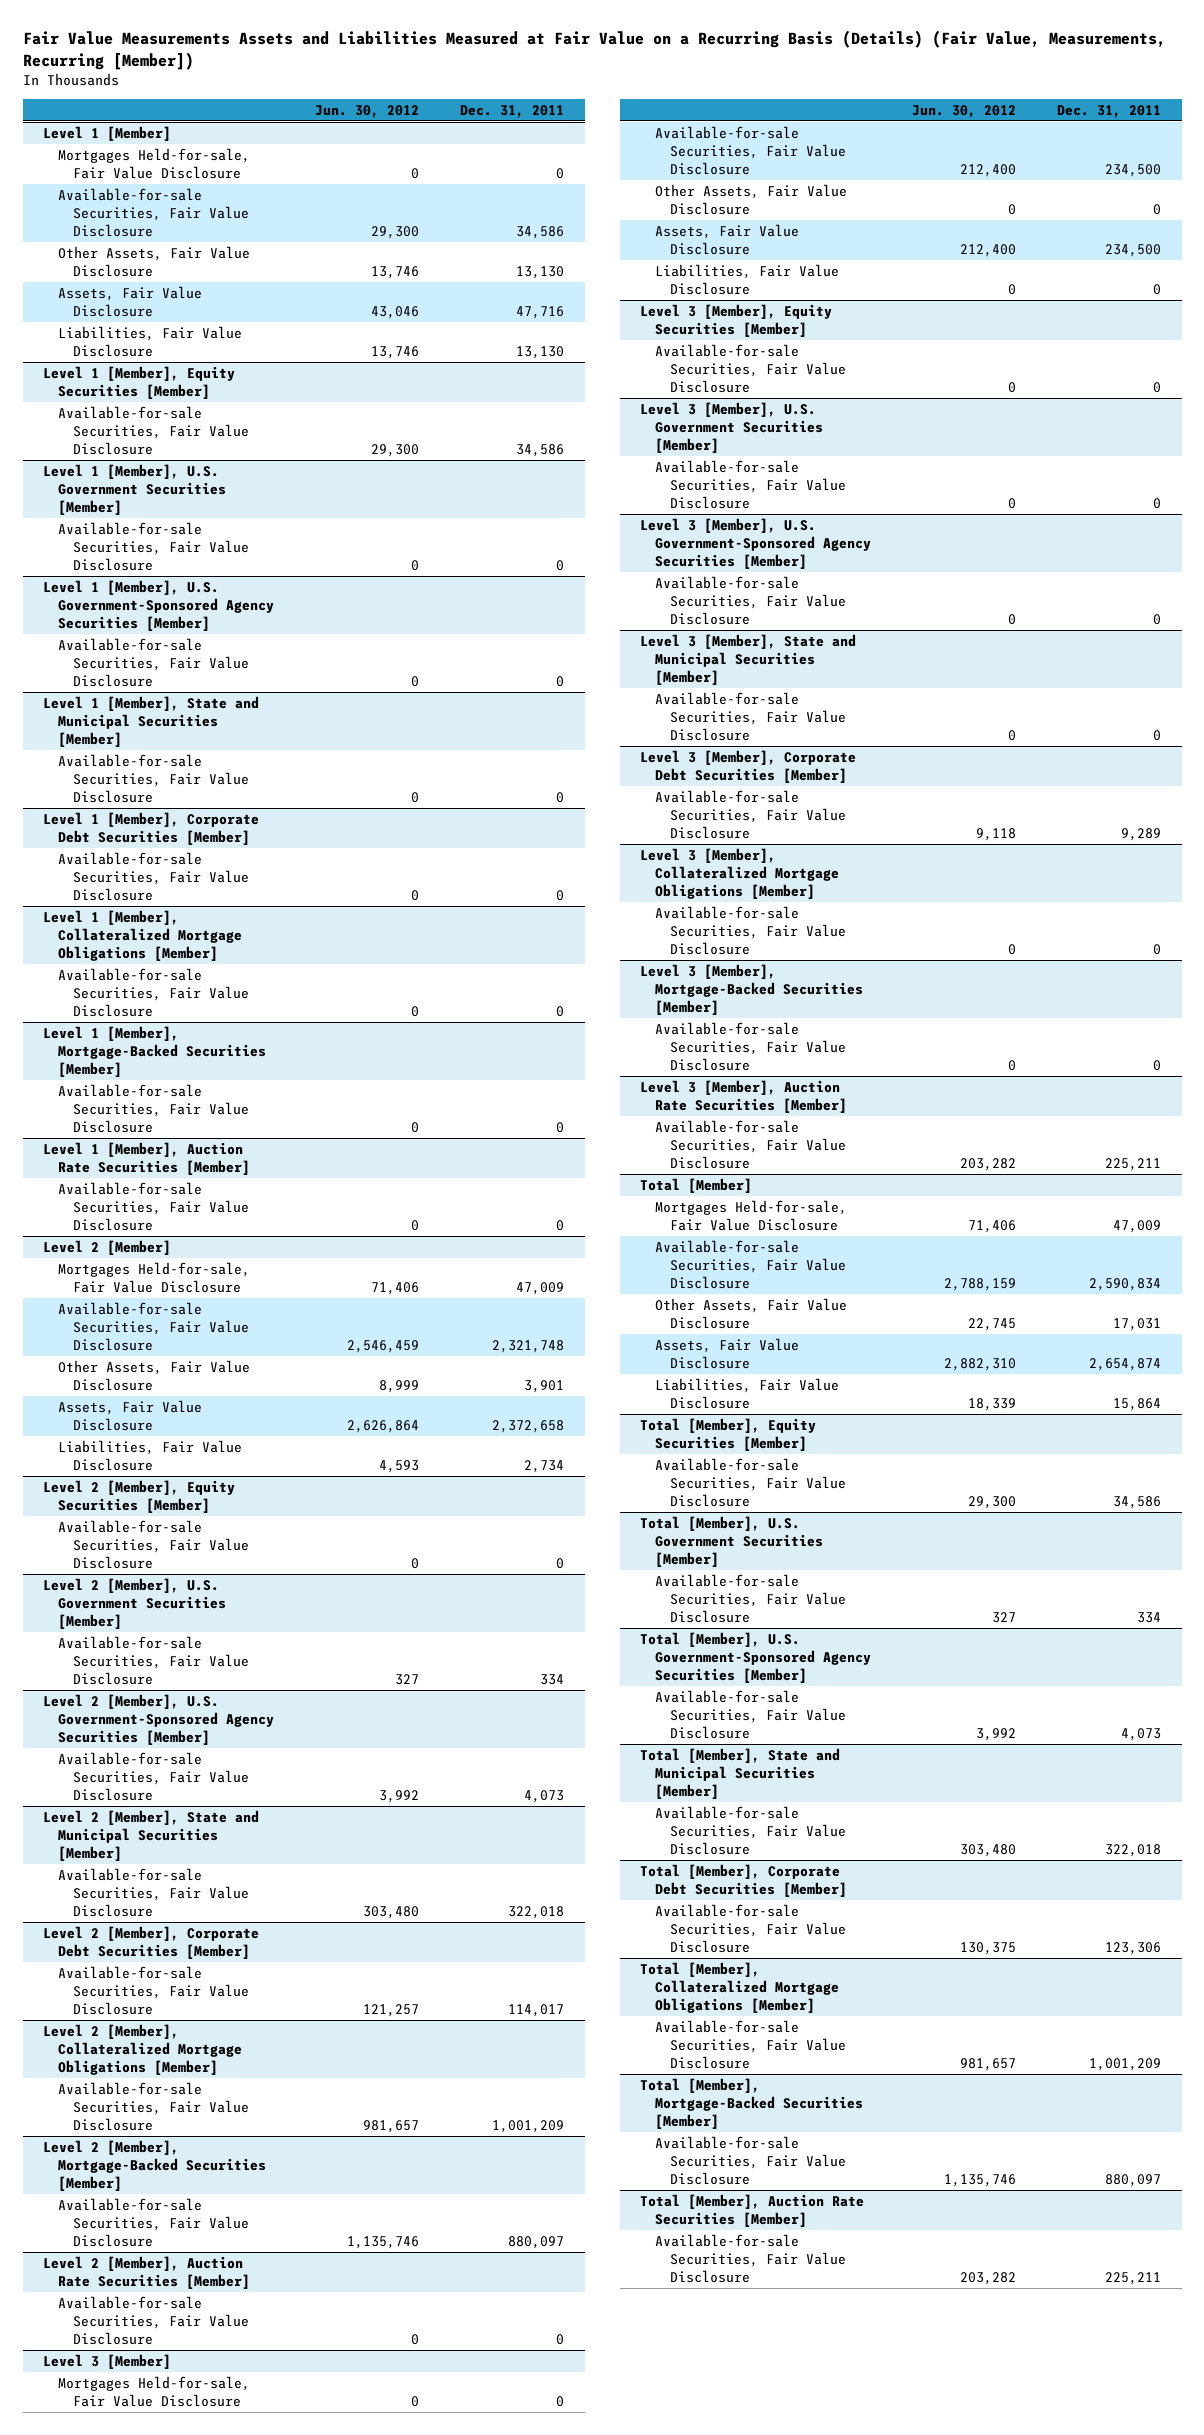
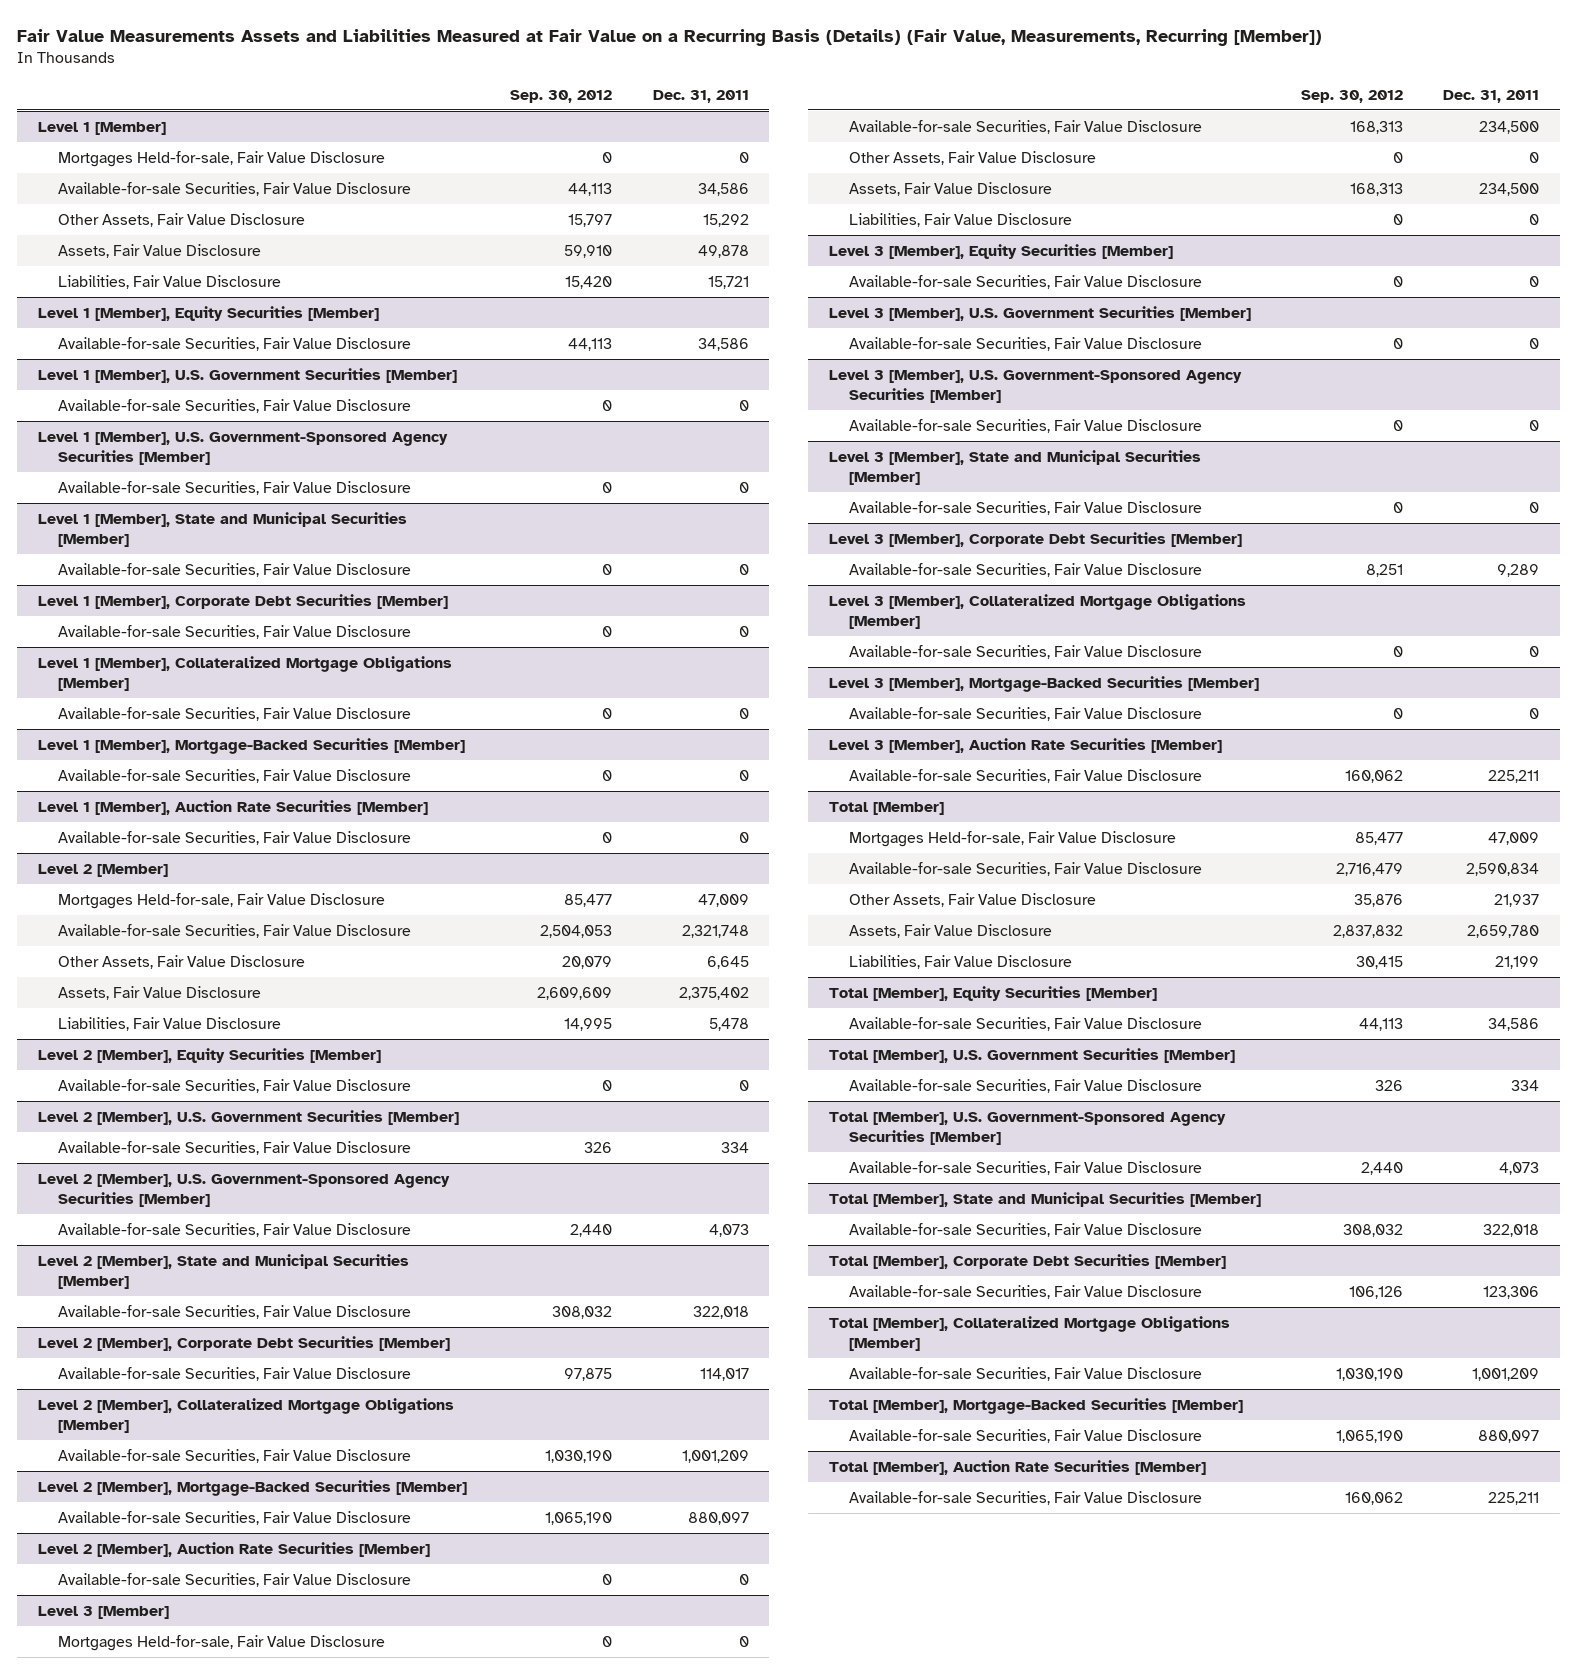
- | Jun. 30, 2012 | Dec. 31, 2011
+ | Sep. 30, 2012 | Dec. 31, 2011
@ Level 1 [Member]
- Other Assets, Fair Value Disclosure | 13,746 | 13,130
- Assets, Fair Value Disclosure | 43,046 | 47,716
- Liabilities, Fair Value Disclosure | 13,746 | 13,130
+ Other Assets, Fair Value Disclosure | 15,797 | 15,292
+ Assets, Fair Value Disclosure | 59,910 | 49,878
+ Liabilities, Fair Value Disclosure | 15,420 | 15,721
@ Level 2 [Member]
- Other Assets, Fair Value Disclosure | 8,999 | 3,901
- Assets, Fair Value Disclosure | 2,626,864 | 2,372,658
- Liabilities, Fair Value Disclosure | 4,593 | 2,734
+ Other Assets, Fair Value Disclosure | 20,079 | 6,645
+ Assets, Fair Value Disclosure | 2,609,609 | 2,375,402
+ Liabilities, Fair Value Disclosure | 14,995 | 5,478
@ Total [Member]
- Other Assets, Fair Value Disclosure | 22,745 | 17,031
- Assets, Fair Value Disclosure | 2,882,310 | 2,654,874
- Liabilities, Fair Value Disclosure | 18,339 | 15,864
+ Other Assets, Fair Value Disclosure | 35,876 | 21,937
+ Assets, Fair Value Disclosure | 2,837,832 | 2,659,780
+ Liabilities, Fair Value Disclosure | 30,415 | 21,199

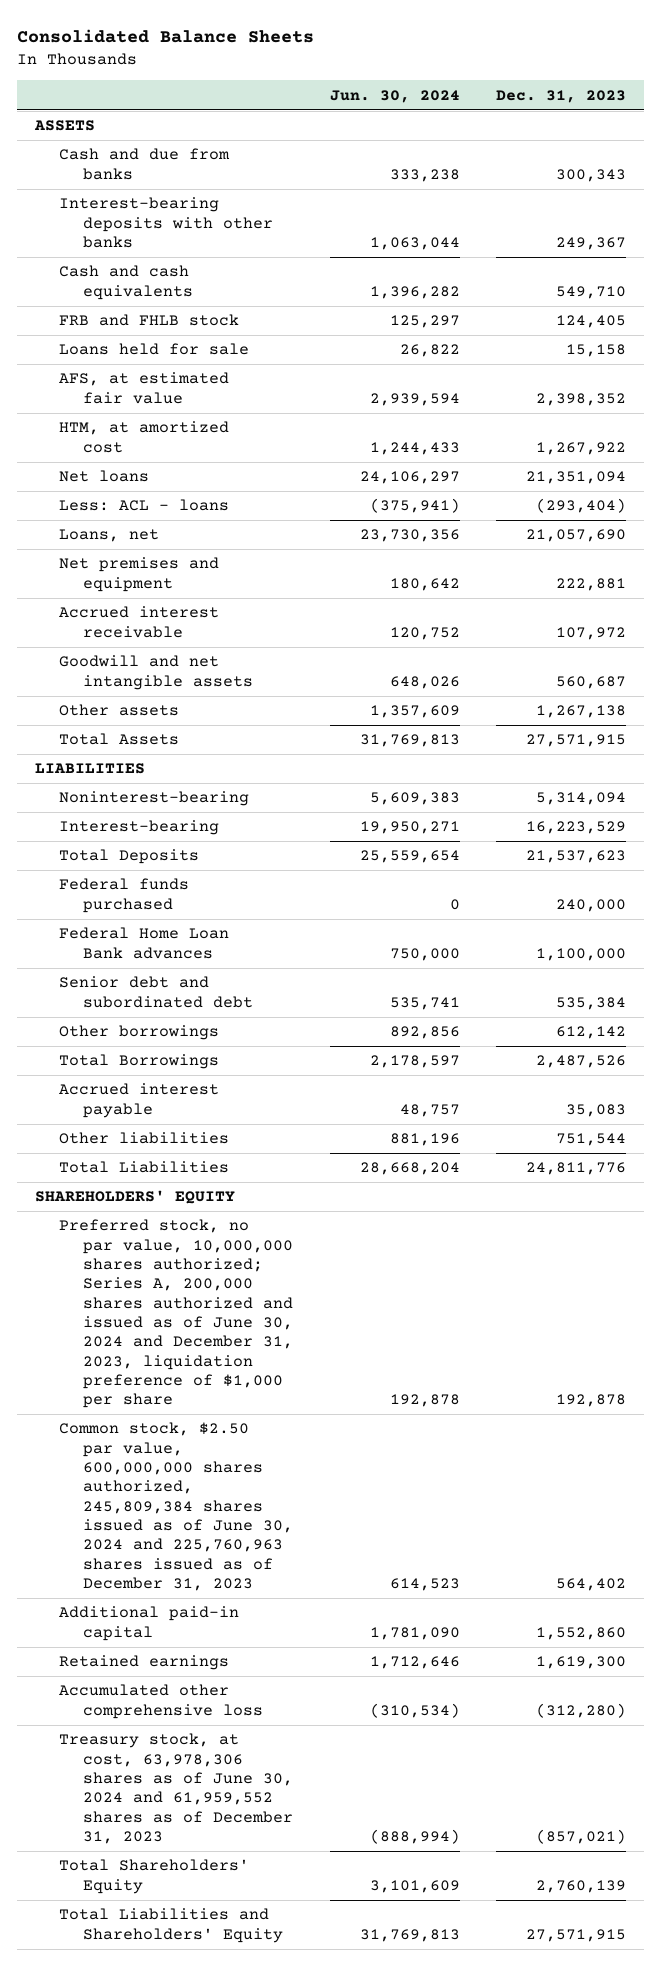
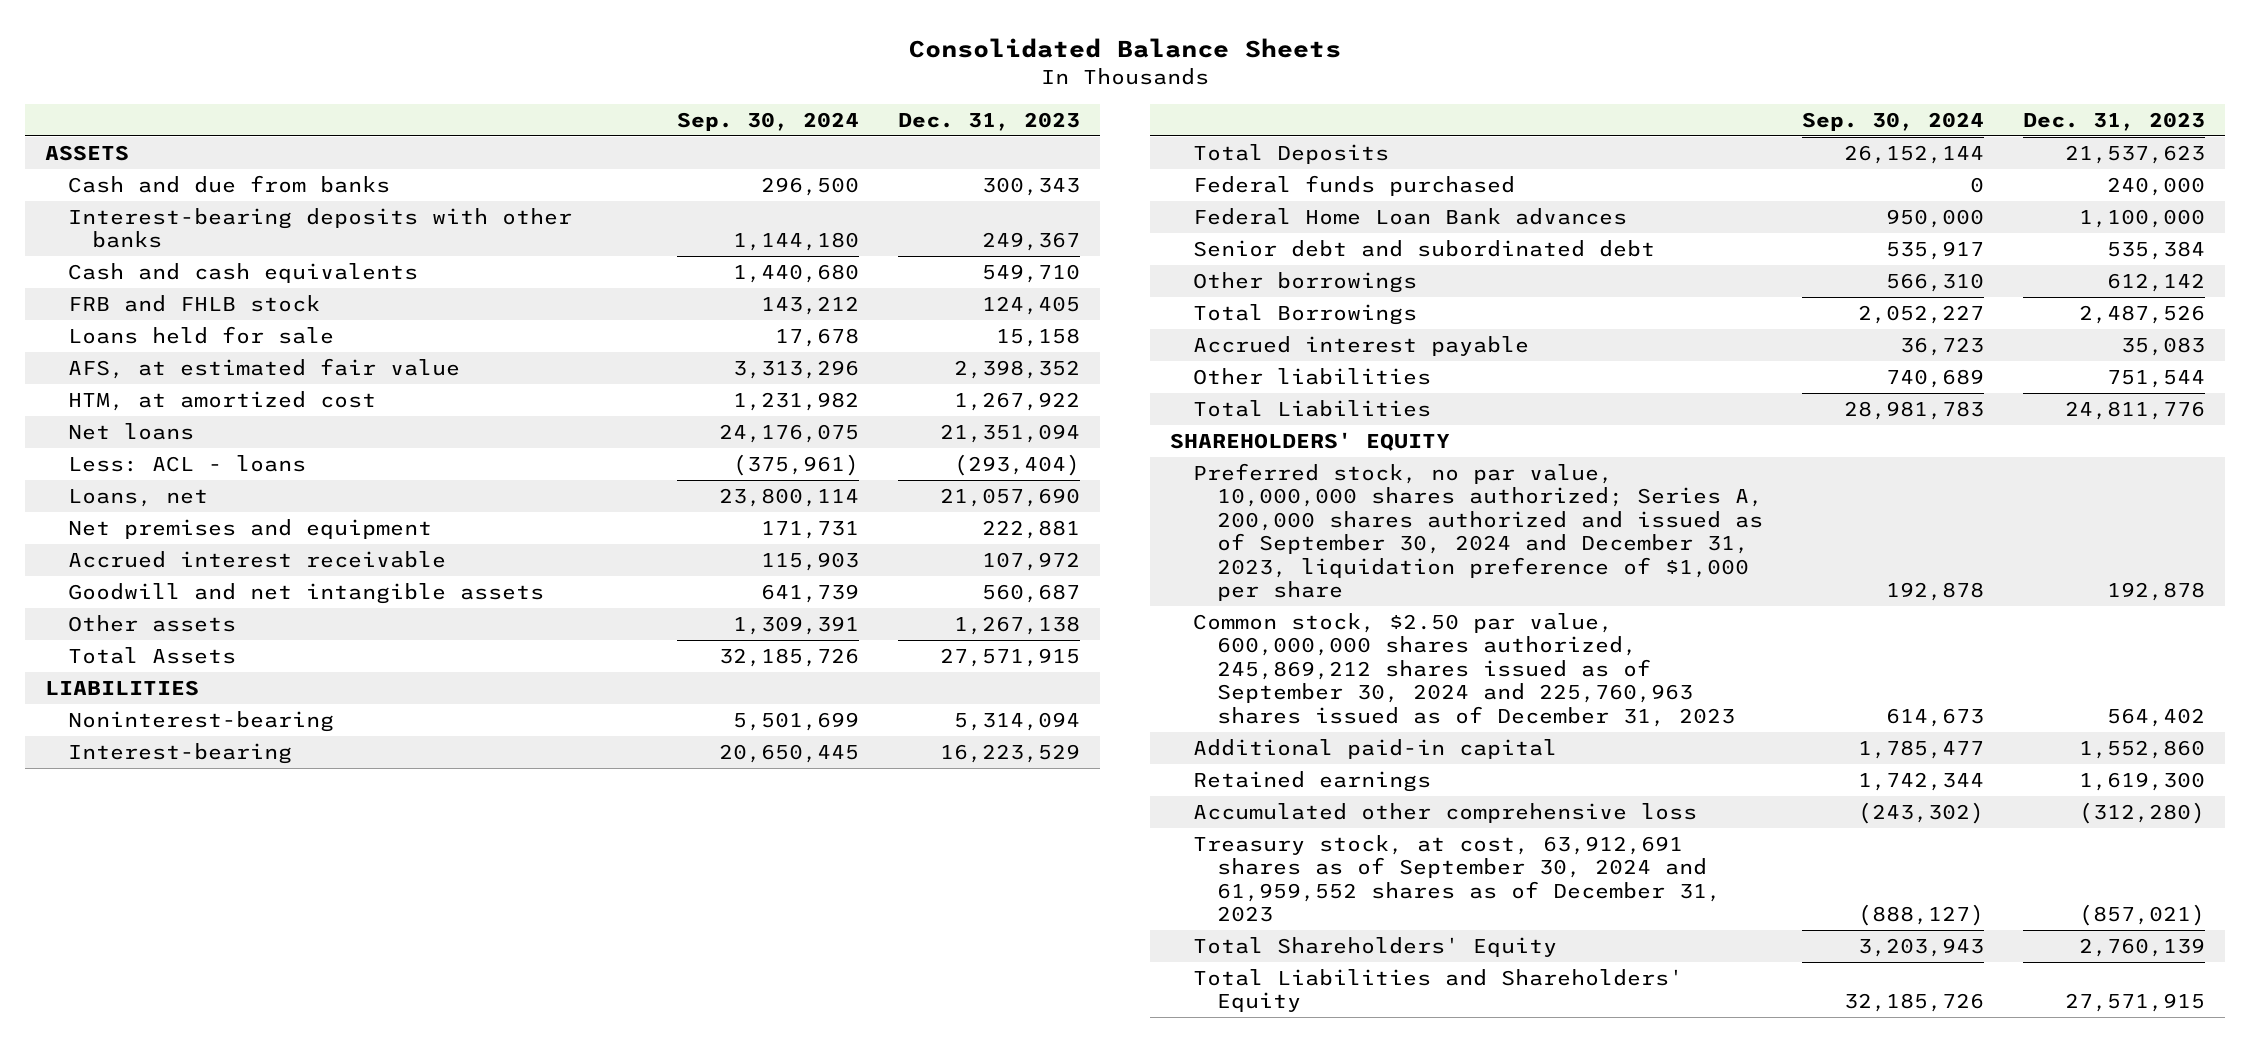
- | Jun. 30, 2024 | Dec. 31, 2023
+ | Sep. 30, 2024 | Dec. 31, 2023
- Preferred stock, no par value, 10,000,000 shares authorized; Series A, 200,000 shares authorized and issued as of June 30, 2024 and December 31, 2023, liquidation preference of $1,000 per share | 192,878 | 192,878
- Common stock, $2.50 par value, 600,000,000 shares authorized, 245,809,384 shares issued as of June 30, 2024 and 225,760,963 shares issued as of December 31, 2023 | 614,523 | 564,402
+ Preferred stock, no par value, 10,000,000 shares authorized; Series A, 200,000 shares authorized and issued as of September 30, 2024 and December 31, 2023, liquidation preference of $1,000 per share | 192,878 | 192,878
+ Common stock, $2.50 par value, 600,000,000 shares authorized, 245,869,212 shares issued as of September 30, 2024 and 225,760,963 shares issued as of December 31, 2023 | 614,673 | 564,402
- Treasury stock, at cost, 63,978,306 shares as of June 30, 2024 and 61,959,552 shares as of December 31, 2023 | (888,994) | (857,021)
+ Treasury stock, at cost, 63,912,691 shares as of September 30, 2024 and 61,959,552 shares as of December 31, 2023 | (888,127) | (857,021)

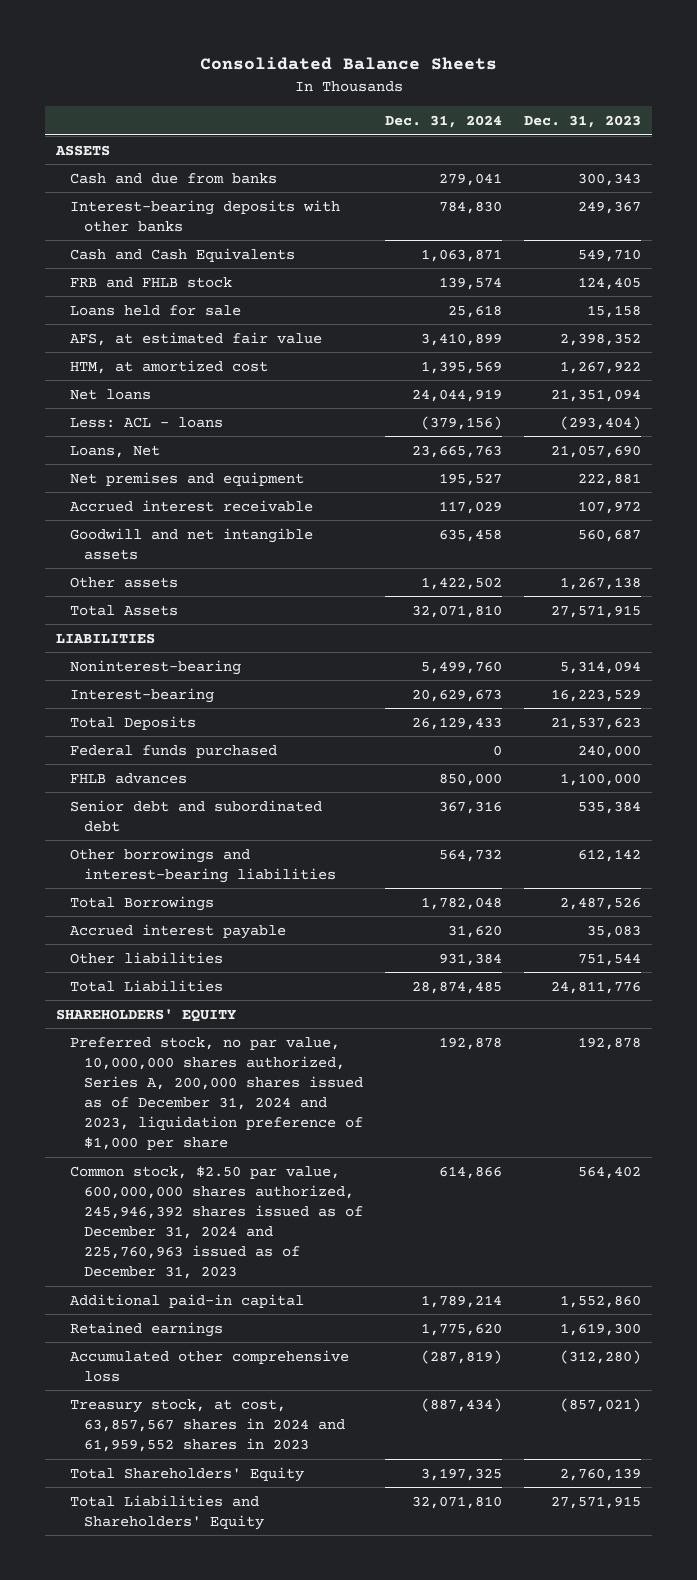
- | Sep. 30, 2024 | Dec. 31, 2023
+ | Dec. 31, 2024 | Dec. 31, 2023
- Cash and cash equivalents | 1,440,680 | 549,710
+ Cash and Cash Equivalents | 1,063,871 | 549,710
- Loans, net | 23,800,114 | 21,057,690
+ Loans, Net | 23,665,763 | 21,057,690
- Federal Home Loan Bank advances | 950,000 | 1,100,000
+ FHLB advances | 850,000 | 1,100,000
- Other borrowings | 566,310 | 612,142
+ Other borrowings and interest-bearing liabilities | 564,732 | 612,142
- Preferred stock, no par value, 10,000,000 shares authorized; Series A, 200,000 shares authorized and issued as of September 30, 2024 and December 31, 2023, liquidation preference of $1,000 per share | 192,878 | 192,878
- Common stock, $2.50 par value, 600,000,000 shares authorized, 245,869,212 shares issued as of September 30, 2024 and 225,760,963 shares issued as of December 31, 2023 | 614,673 | 564,402
+ Preferred stock, no par value, 10,000,000 shares authorized, Series A, 200,000 shares issued as of December 31, 2024 and 2023, liquidation preference of $1,000 per share | 192,878 | 192,878
+ Common stock, $2.50 par value, 600,000,000 shares authorized, 245,946,392 shares issued as of December 31, 2024 and 225,760,963 issued as of December 31, 2023 | 614,866 | 564,402
- Treasury stock, at cost, 63,912,691 shares as of September 30, 2024 and 61,959,552 shares as of December 31, 2023 | (888,127) | (857,021)
+ Treasury stock, at cost, 63,857,567 shares in 2024 and 61,959,552 shares in 2023 | (887,434) | (857,021)

